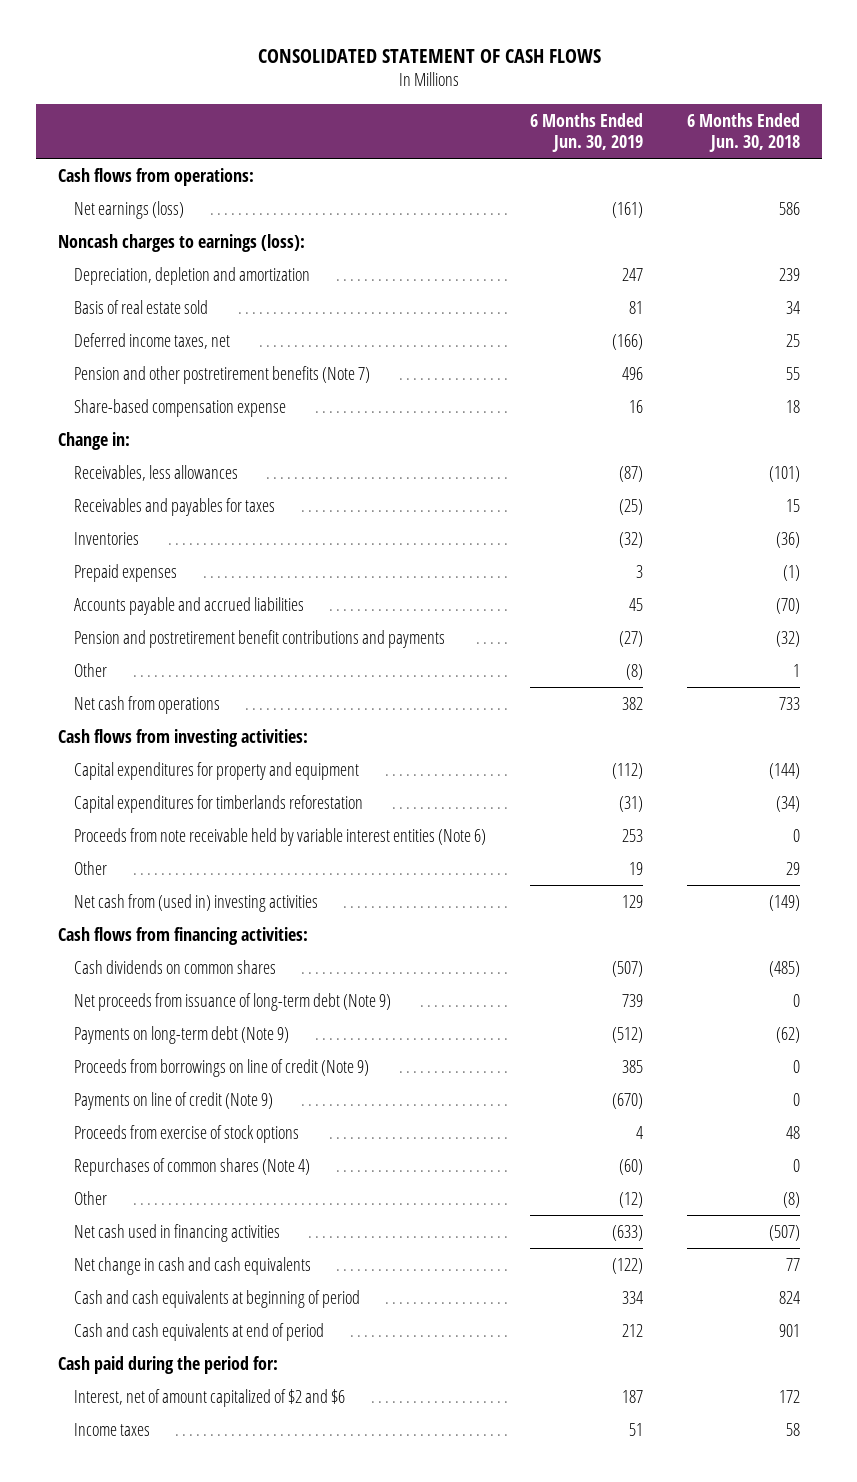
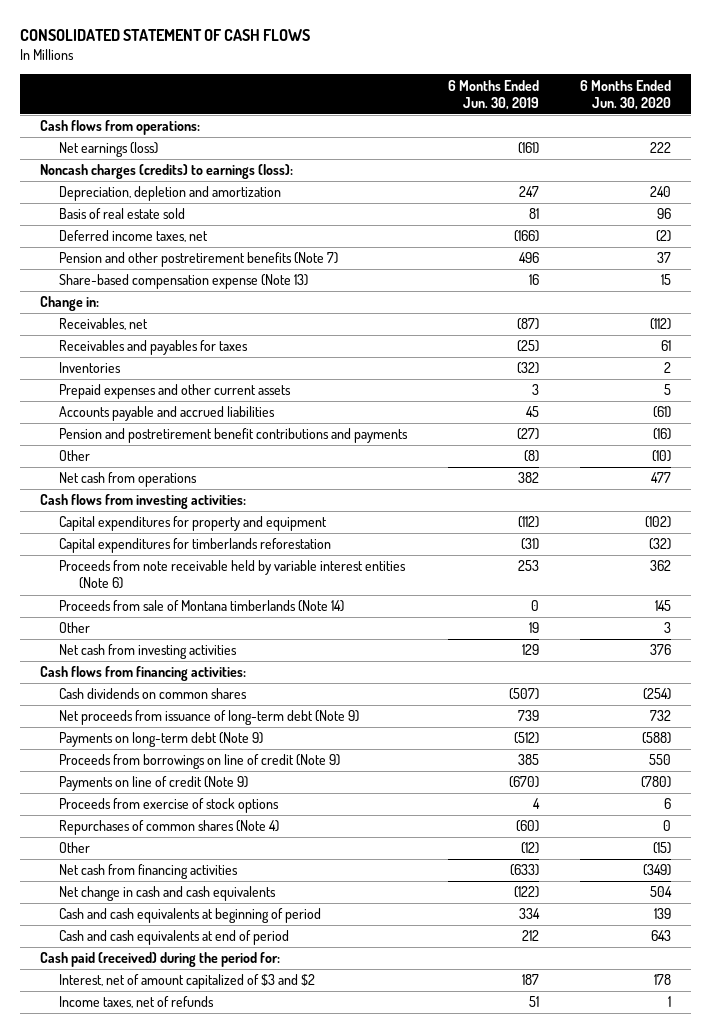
- | 6 Months Ended Jun. 30, 2019 | 6 Months Ended Jun. 30, 2018
+ | 6 Months Ended Jun. 30, 2019 | 6 Months Ended Jun. 30, 2020
- Noncash charges to earnings (loss):
+ Noncash charges (credits) to earnings (loss):
- Share-based compensation expense | 16 | 18
+ Share-based compensation expense (Note 13) | 16 | 15
- Receivables, less allowances | (87) | (101)
+ Receivables, net | (87) | (112)
- Prepaid expenses | 3 | (1)
+ Prepaid expenses and other current assets | 3 | 5
+ Proceeds from sale of Montana timberlands (Note 14) | 0 | 145
- Net cash from (used in) investing activities | 129 | (149)
+ Net cash from investing activities | 129 | 376
- Net cash used in financing activities | (633) | (507)
+ Net cash from financing activities | (633) | (349)
- Cash paid during the period for:
- Interest, net of amount capitalized of $2 and $6 | 187 | 172
- Income taxes | 51 | 58
+ Cash paid (received) during the period for:
+ Interest, net of amount capitalized of $3 and $2 | 187 | 178
+ Income taxes, net of refunds | 51 | 1

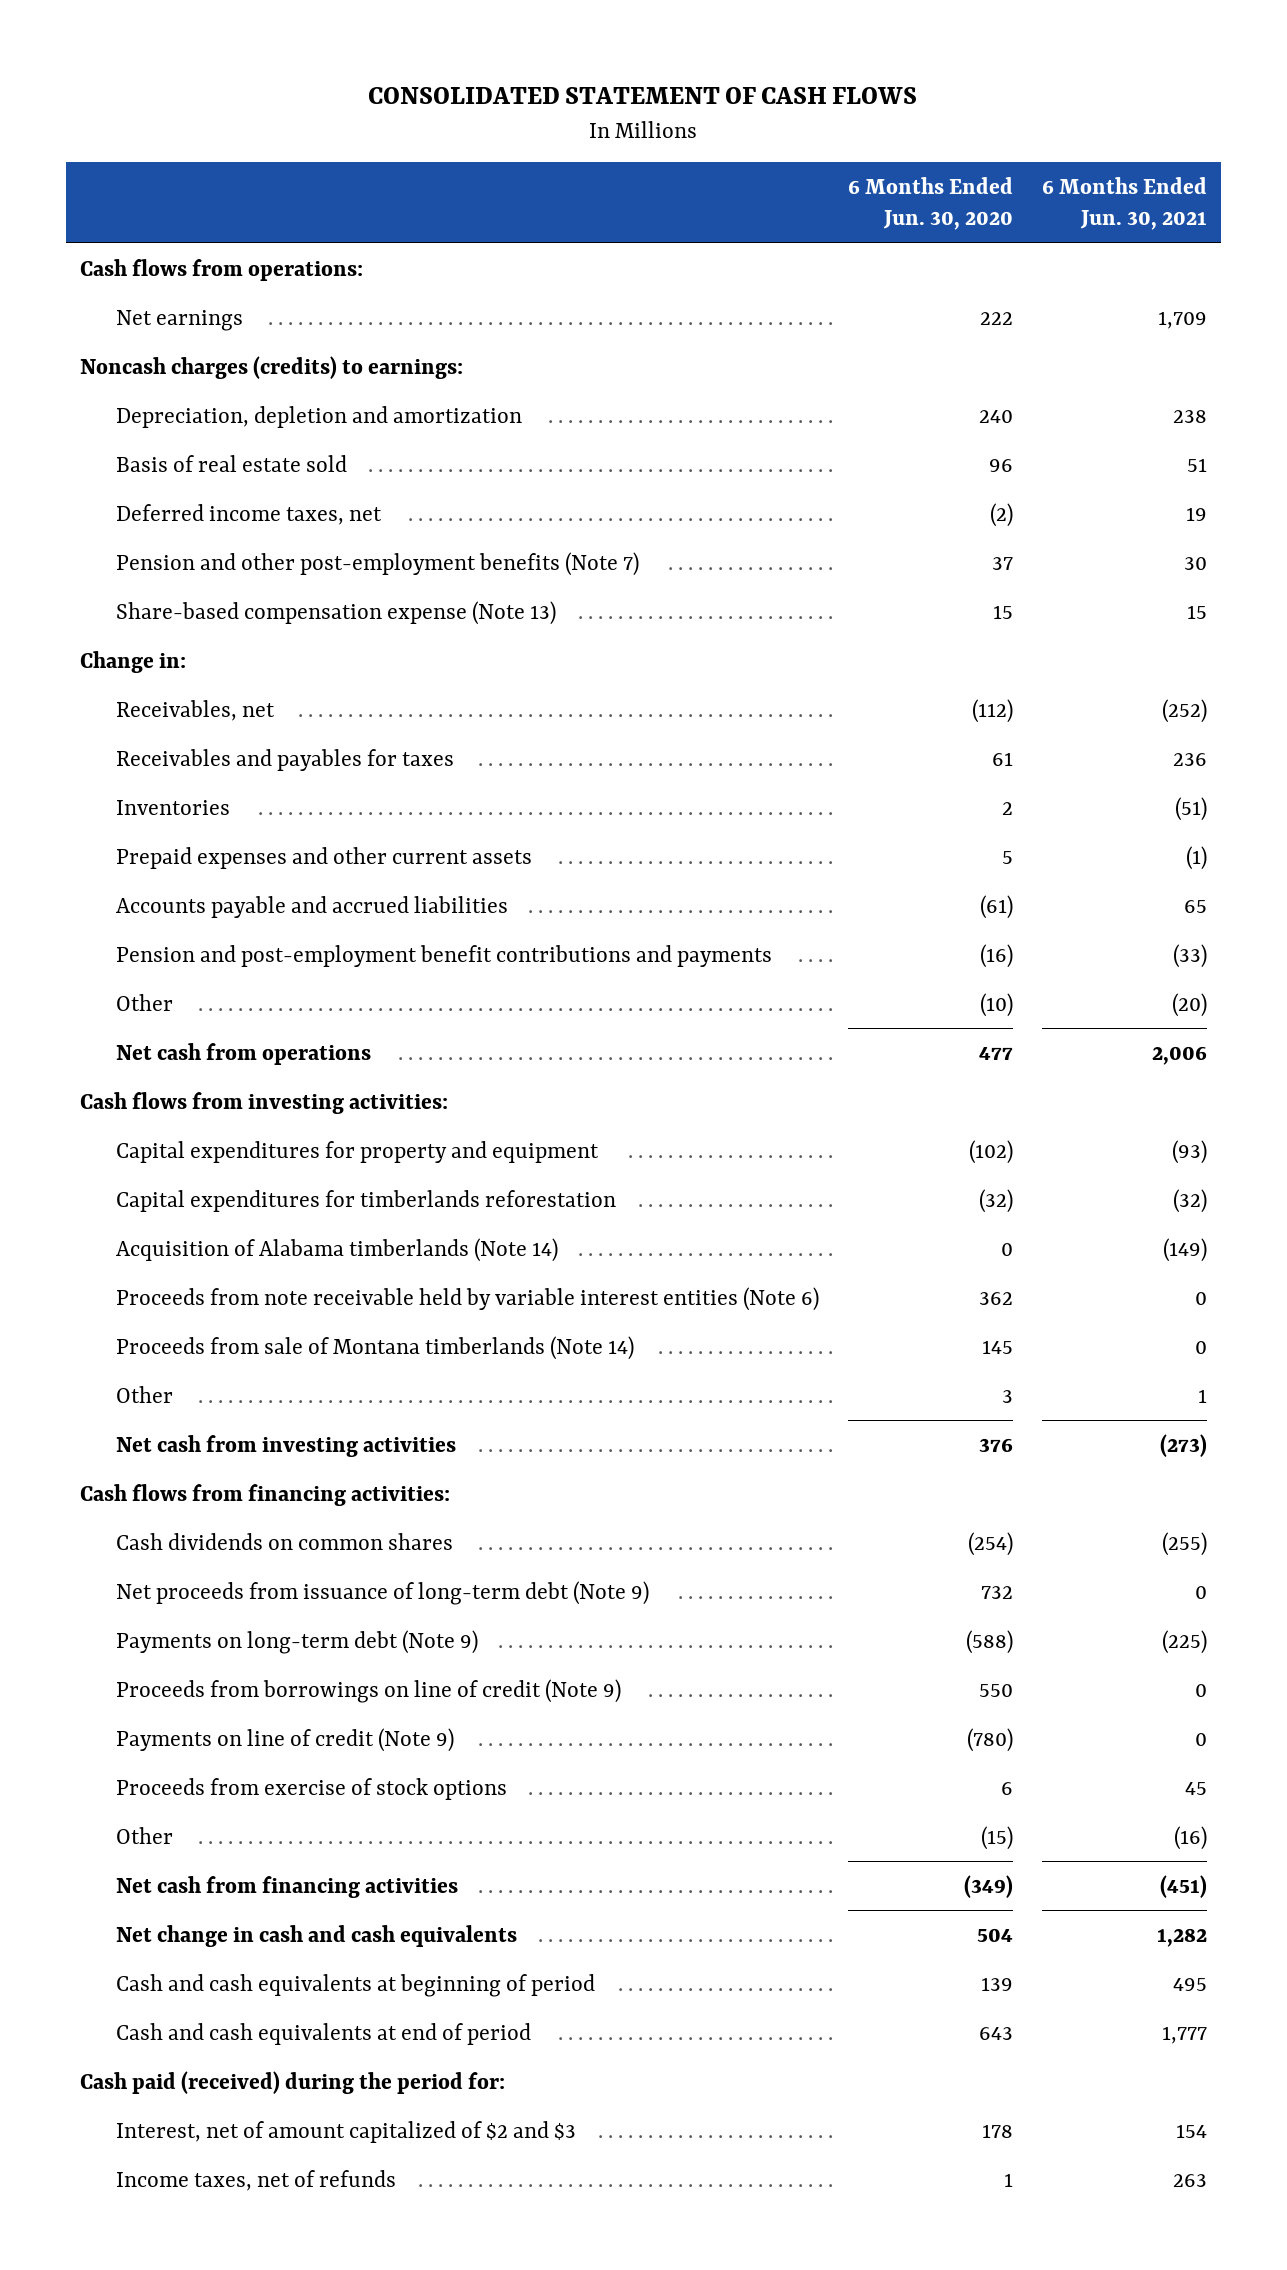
- | 6 Months Ended Jun. 30, 2019 | 6 Months Ended Jun. 30, 2020
+ | 6 Months Ended Jun. 30, 2020 | 6 Months Ended Jun. 30, 2021
- Net earnings (loss) | (161) | 222
- Noncash charges (credits) to earnings (loss):
+ Net earnings | 222 | 1,709
+ Noncash charges (credits) to earnings:
- Pension and other postretirement benefits (Note 7) | 496 | 37
+ Pension and other post-employment benefits (Note 7) | 37 | 30
- Pension and postretirement benefit contributions and payments | (27) | (16)
+ Pension and post-employment benefit contributions and payments | (16) | (33)
+ Acquisition of Alabama timberlands (Note 14) | 0 | (149)
- Repurchases of common shares (Note 4) | (60) | 0
- Interest, net of amount capitalized of $3 and $2 | 187 | 178
+ Interest, net of amount capitalized of $2 and $3 | 178 | 154

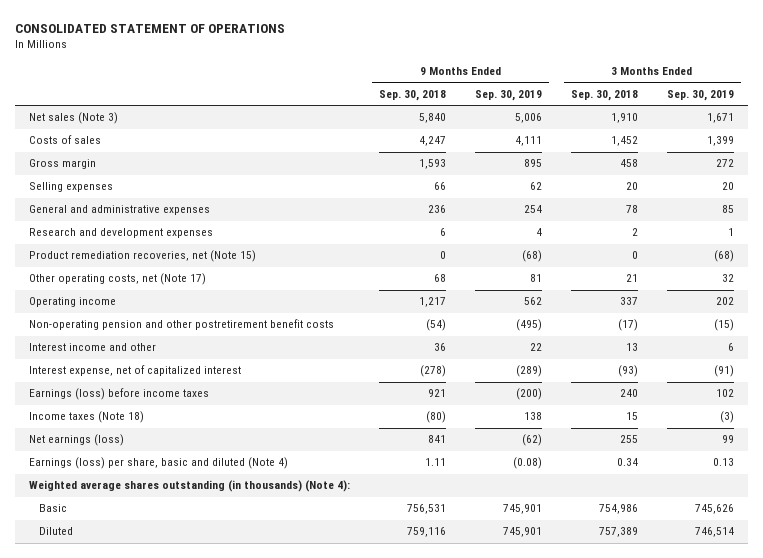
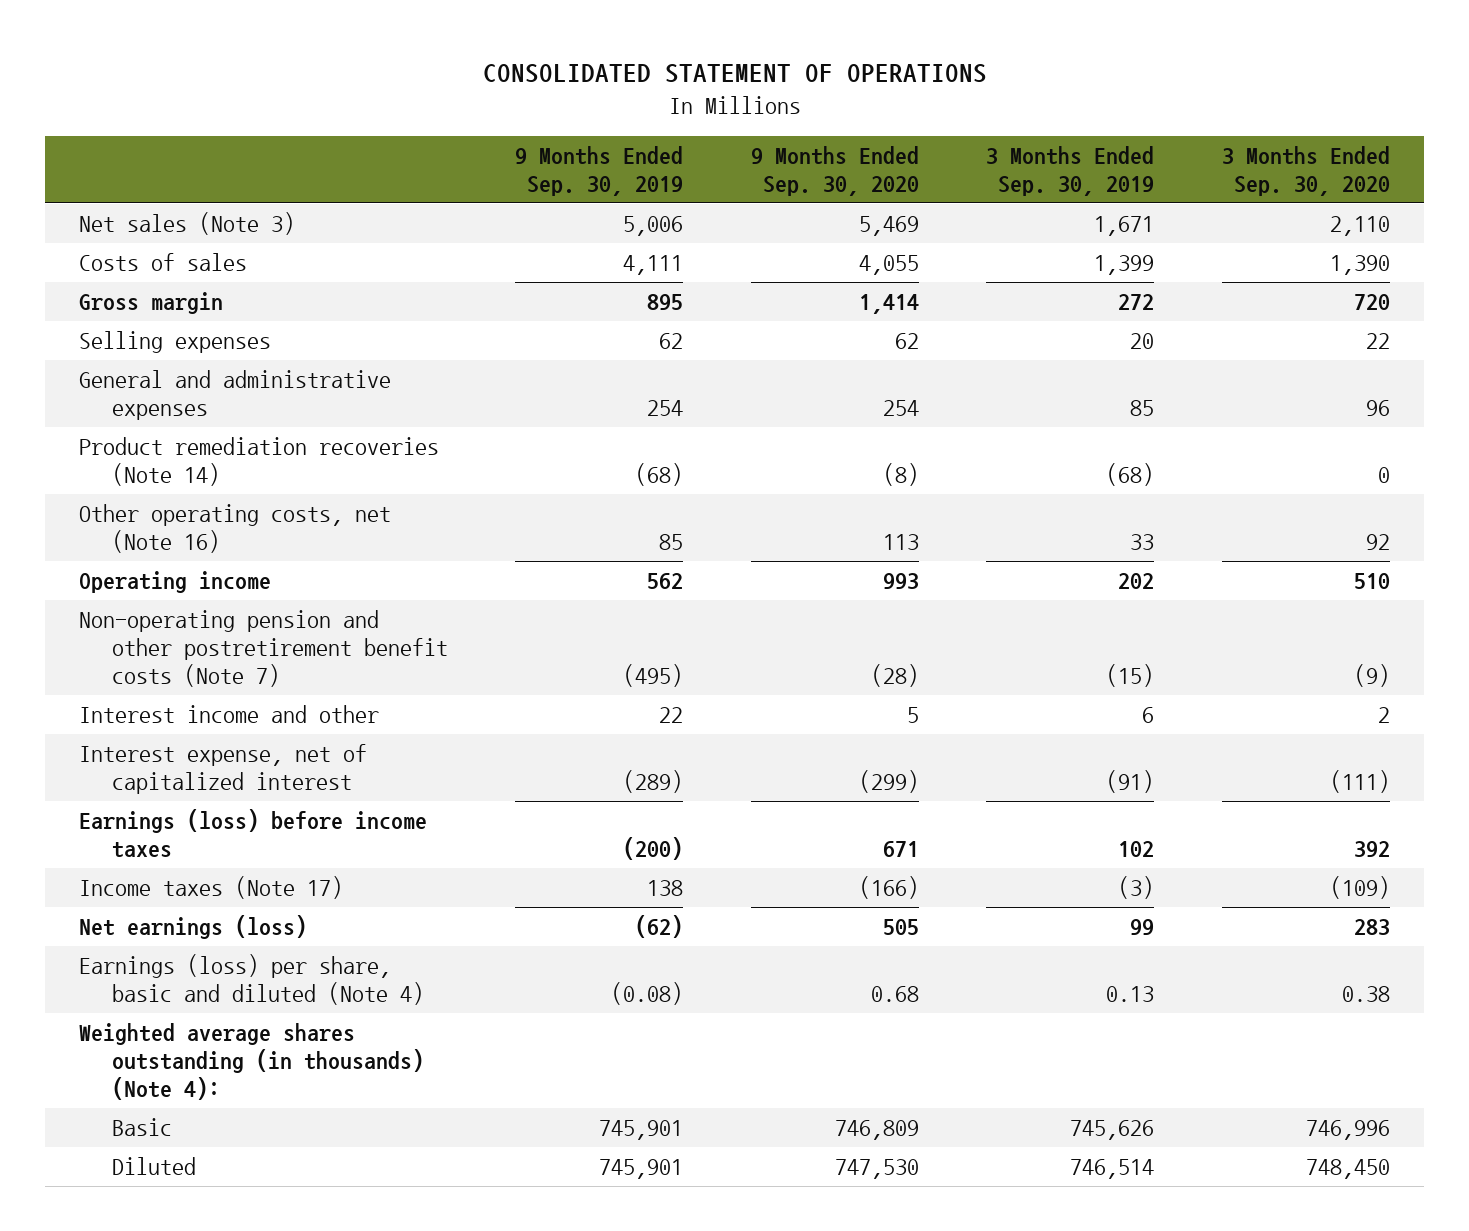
- | 9 Months Ended Sep. 30, 2018 | 9 Months Ended Sep. 30, 2019 | 3 Months Ended Sep. 30, 2018 | 3 Months Ended Sep. 30, 2019
+ | 9 Months Ended Sep. 30, 2019 | 9 Months Ended Sep. 30, 2020 | 3 Months Ended Sep. 30, 2019 | 3 Months Ended Sep. 30, 2020
- Research and development expenses | 6 | 4 | 2 | 1
- Product remediation recoveries, net (Note 15) | 0 | (68) | 0 | (68)
- Other operating costs, net (Note 17) | 68 | 81 | 21 | 32
+ Product remediation recoveries (Note 14) | (68) | (8) | (68) | 0
+ Other operating costs, net (Note 16) | 85 | 113 | 33 | 92
- Non-operating pension and other postretirement benefit costs | (54) | (495) | (17) | (15)
+ Non-operating pension and other postretirement benefit costs (Note 7) | (495) | (28) | (15) | (9)
- Income taxes (Note 18) | (80) | 138 | 15 | (3)
+ Income taxes (Note 17) | 138 | (166) | (3) | (109)

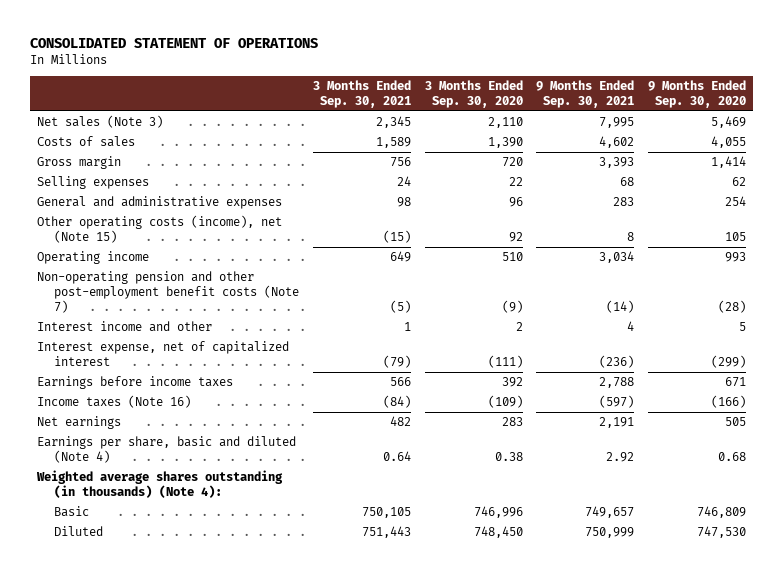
- | 9 Months Ended Sep. 30, 2019 | 9 Months Ended Sep. 30, 2020 | 3 Months Ended Sep. 30, 2019 | 3 Months Ended Sep. 30, 2020
+ | 3 Months Ended Sep. 30, 2021 | 3 Months Ended Sep. 30, 2020 | 9 Months Ended Sep. 30, 2021 | 9 Months Ended Sep. 30, 2020
- Product remediation recoveries (Note 14) | (68) | (8) | (68) | 0
- Other operating costs, net (Note 16) | 85 | 113 | 33 | 92
+ Other operating costs (income), net (Note 15) | (15) | 92 | 8 | 105
- Non-operating pension and other postretirement benefit costs (Note 7) | (495) | (28) | (15) | (9)
+ Non-operating pension and other post-employment benefit costs (Note 7) | (5) | (9) | (14) | (28)
- Earnings (loss) before income taxes | (200) | 671 | 102 | 392
- Income taxes (Note 17) | 138 | (166) | (3) | (109)
- Net earnings (loss) | (62) | 505 | 99 | 283
- Earnings (loss) per share, basic and diluted (Note 4) | (0.08) | 0.68 | 0.13 | 0.38
+ Earnings before income taxes | 566 | 392 | 2,788 | 671
+ Income taxes (Note 16) | (84) | (109) | (597) | (166)
+ Net earnings | 482 | 283 | 2,191 | 505
+ Earnings per share, basic and diluted (Note 4) | 0.64 | 0.38 | 2.92 | 0.68

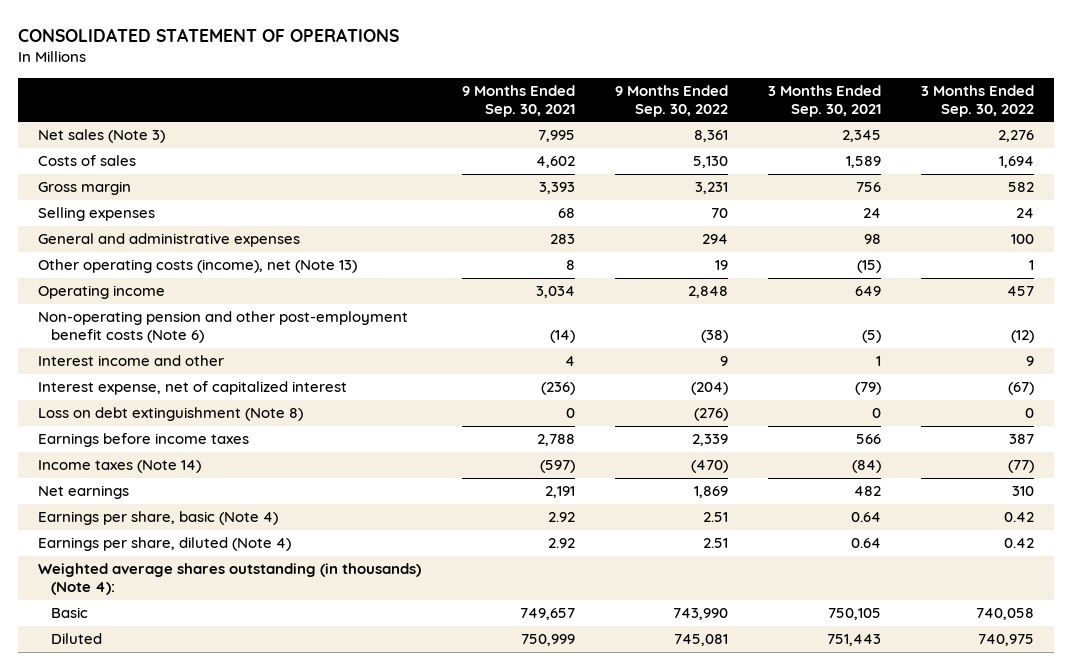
- | 3 Months Ended Sep. 30, 2021 | 3 Months Ended Sep. 30, 2020 | 9 Months Ended Sep. 30, 2021 | 9 Months Ended Sep. 30, 2020
+ | 9 Months Ended Sep. 30, 2021 | 9 Months Ended Sep. 30, 2022 | 3 Months Ended Sep. 30, 2021 | 3 Months Ended Sep. 30, 2022
- Other operating costs (income), net (Note 15) | (15) | 92 | 8 | 105
+ Other operating costs (income), net (Note 13) | 8 | 19 | (15) | 1
- Non-operating pension and other post-employment benefit costs (Note 7) | (5) | (9) | (14) | (28)
+ Non-operating pension and other post-employment benefit costs (Note 6) | (14) | (38) | (5) | (12)
+ Loss on debt extinguishment (Note 8) | 0 | (276) | 0 | 0
- Income taxes (Note 16) | (84) | (109) | (597) | (166)
+ Income taxes (Note 14) | (597) | (470) | (84) | (77)
- Earnings per share, basic and diluted (Note 4) | 0.64 | 0.38 | 2.92 | 0.68
+ Earnings per share, basic (Note 4) | 2.92 | 2.51 | 0.64 | 0.42
+ Earnings per share, diluted (Note 4) | 2.92 | 2.51 | 0.64 | 0.42

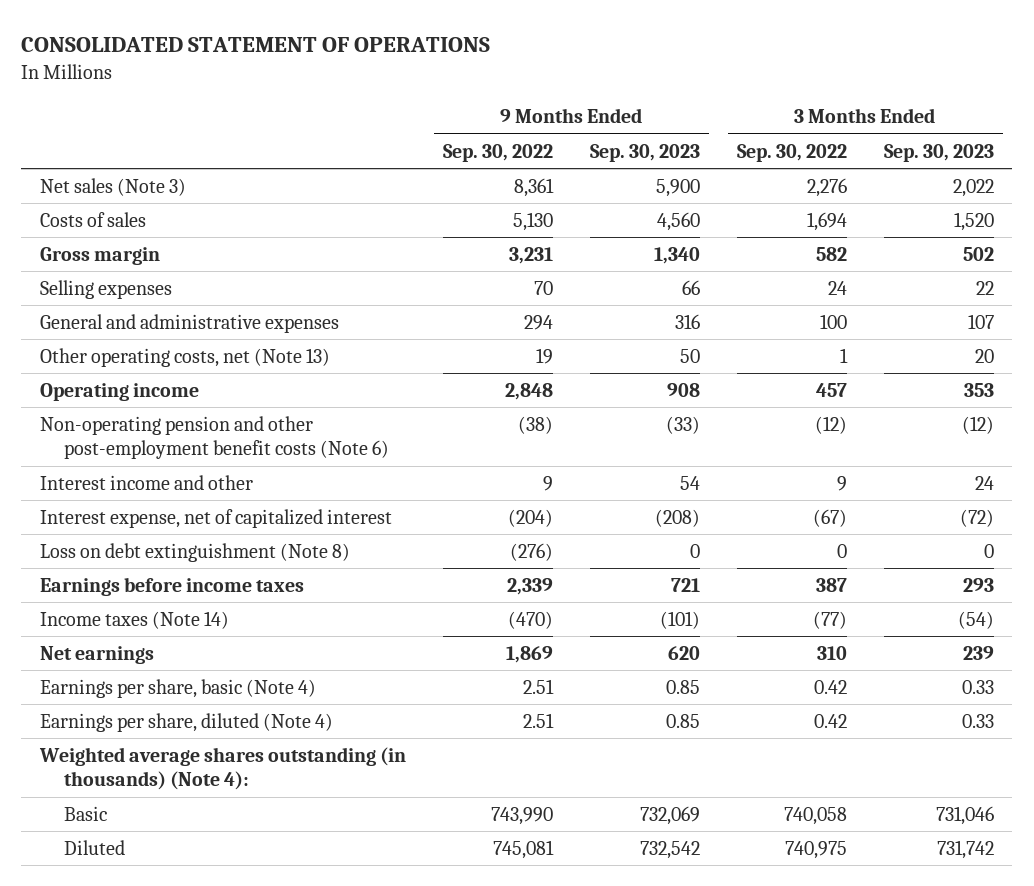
- | 9 Months Ended Sep. 30, 2021 | 9 Months Ended Sep. 30, 2022 | 3 Months Ended Sep. 30, 2021 | 3 Months Ended Sep. 30, 2022
+ | 9 Months Ended Sep. 30, 2022 | 9 Months Ended Sep. 30, 2023 | 3 Months Ended Sep. 30, 2022 | 3 Months Ended Sep. 30, 2023
- Other operating costs (income), net (Note 13) | 8 | 19 | (15) | 1
+ Other operating costs, net (Note 13) | 19 | 50 | 1 | 20

